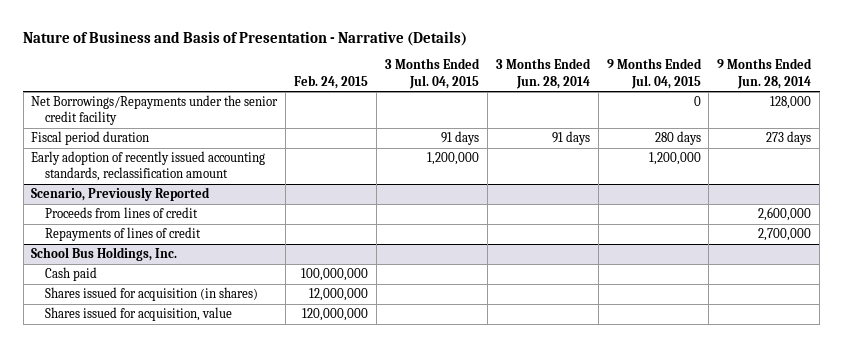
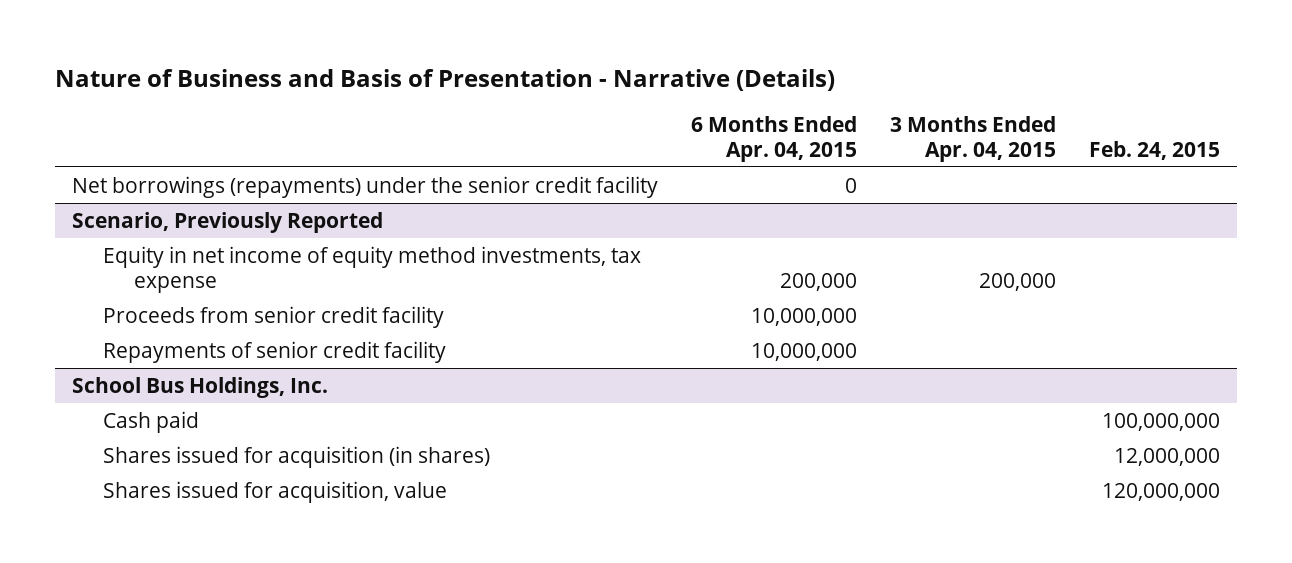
- | Feb. 24, 2015 | 3 Months Ended Jul. 04, 2015 | 3 Months Ended Jun. 28, 2014 | 9 Months Ended Jul. 04, 2015 | 9 Months Ended Jun. 28, 2014
+ | 6 Months Ended Apr. 04, 2015 | 3 Months Ended Apr. 04, 2015 | Feb. 24, 2015
- Net Borrowings/Repayments under the senior credit facility | | | | 0 | 128,000
- Fiscal period duration | | 91 days | 91 days | 280 days | 273 days
- Early adoption of recently issued accounting standards, reclassification amount | | 1,200,000 | | 1,200,000 |
+ Net borrowings (repayments) under the senior credit facility | 0 | |
@ Scenario, Previously Reported
- Proceeds from lines of credit | | | | | 2,600,000
- Repayments of lines of credit | | | | | 2,700,000
+ Equity in net income of equity method investments, tax expense | 200,000 | 200,000 |
+ Proceeds from senior credit facility | 10,000,000 | |
+ Repayments of senior credit facility | 10,000,000 | |

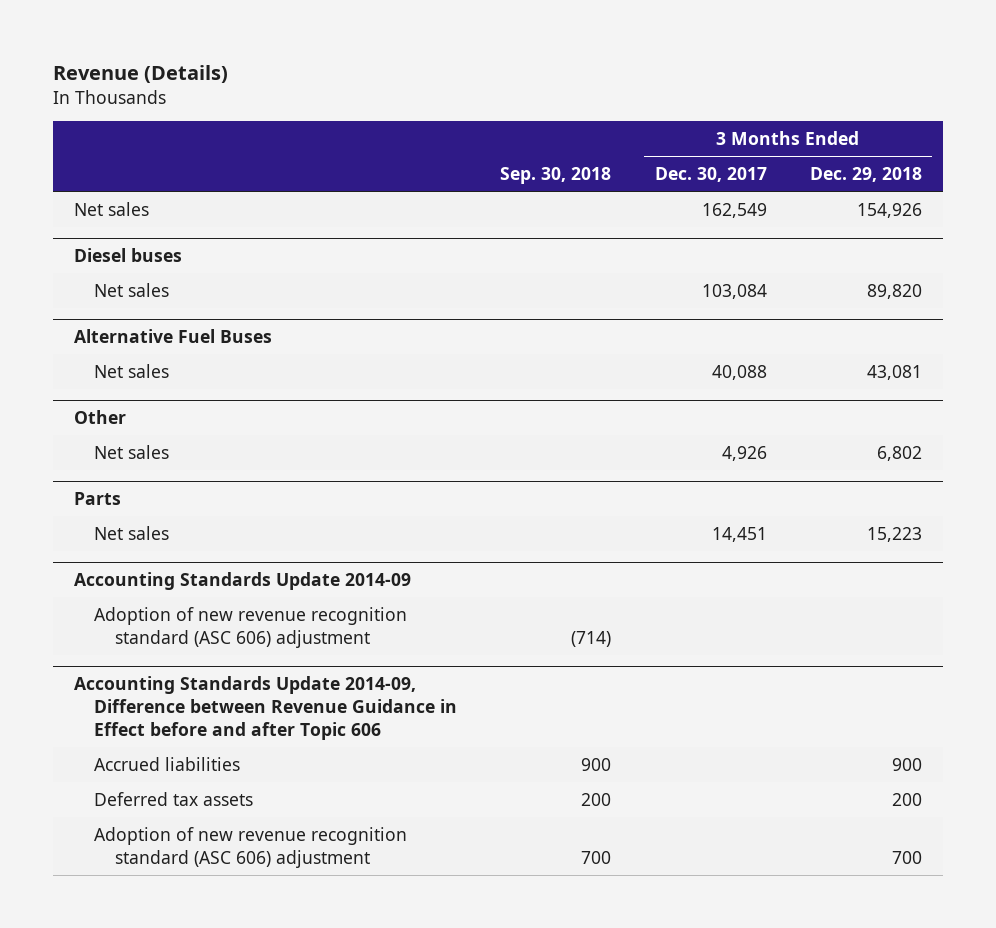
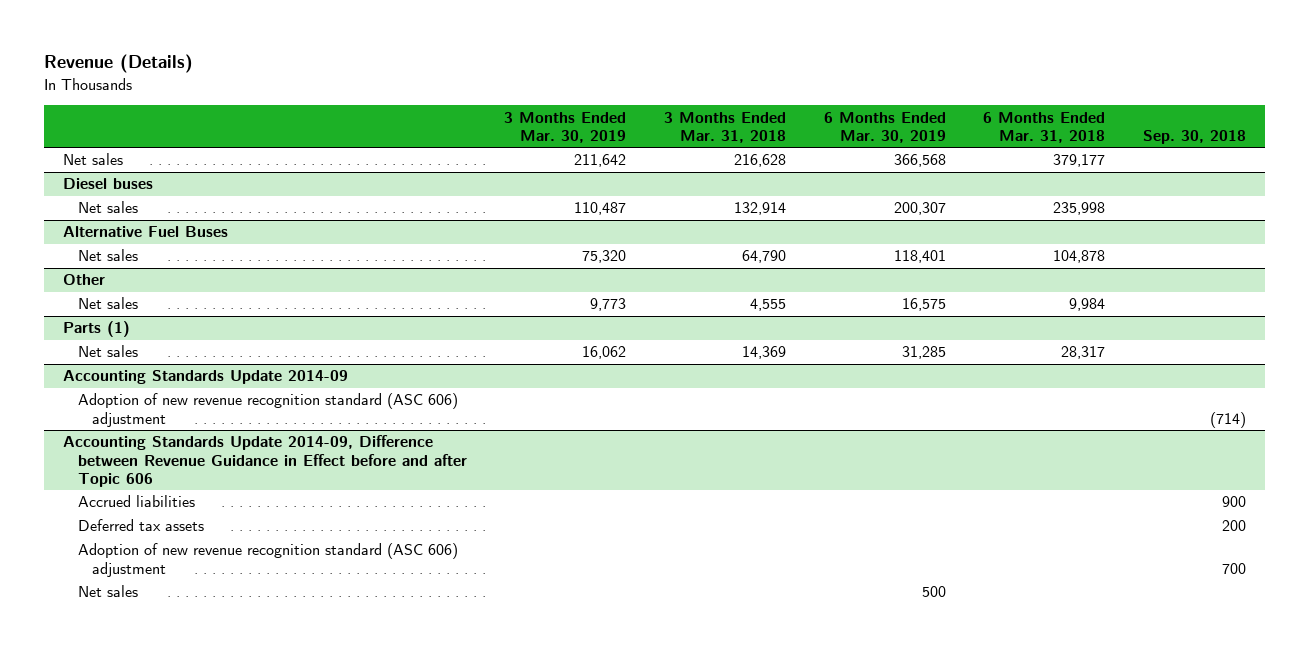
- | Sep. 30, 2018 | 3 Months Ended Dec. 30, 2017 | 3 Months Ended Dec. 29, 2018
+ | 3 Months Ended Mar. 30, 2019 | 3 Months Ended Mar. 31, 2018 | 6 Months Ended Mar. 30, 2019 | 6 Months Ended Mar. 31, 2018 | Sep. 30, 2018
- Parts
+ Parts (1)
@ Accounting Standards Update 2014-09, Difference between Revenue Guidance in Effect before and after Topic 606
+ Net sales | | | 500 | |

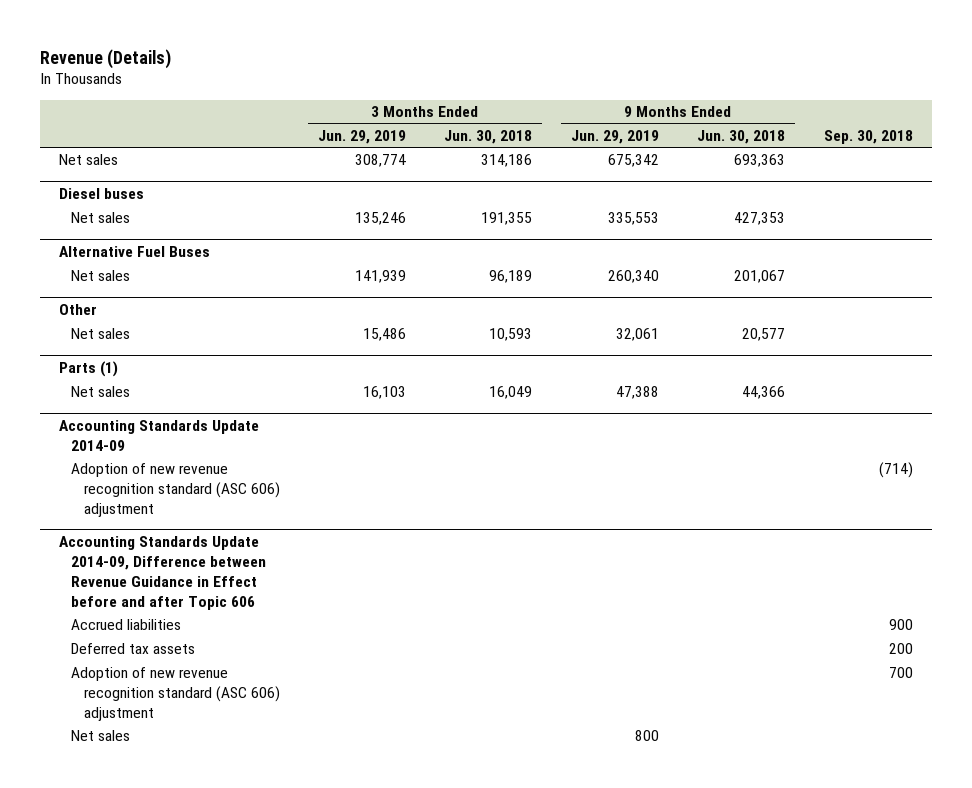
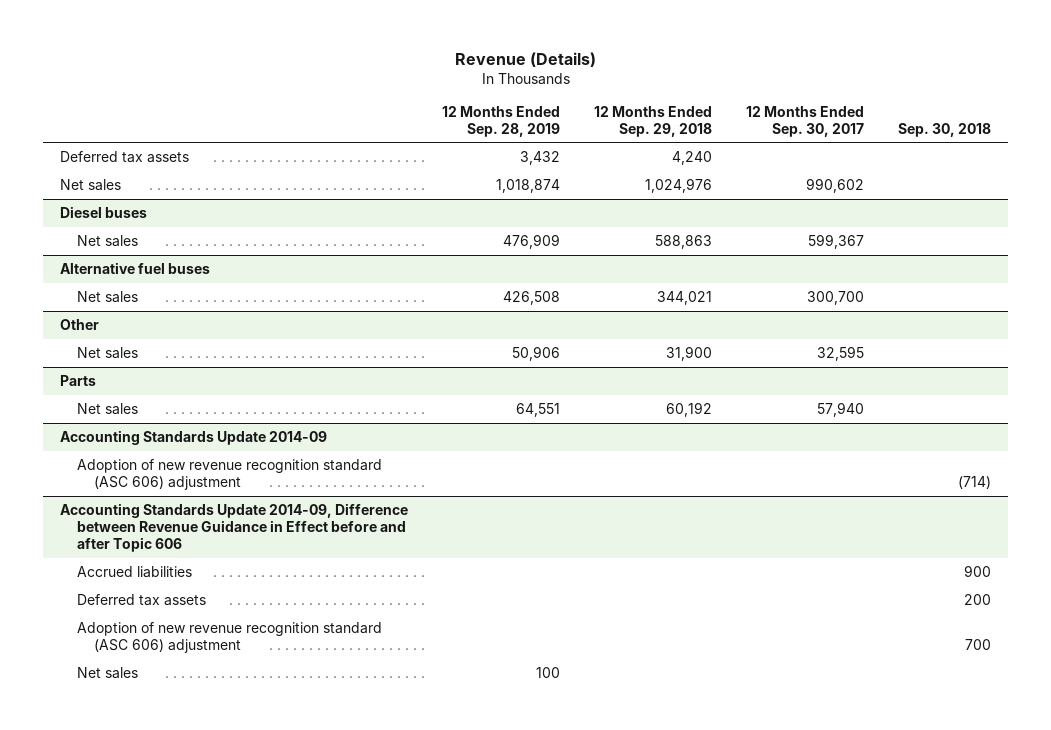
- | 3 Months Ended Jun. 29, 2019 | 3 Months Ended Jun. 30, 2018 | 9 Months Ended Jun. 29, 2019 | 9 Months Ended Jun. 30, 2018 | Sep. 30, 2018
+ | 12 Months Ended Sep. 28, 2019 | 12 Months Ended Sep. 29, 2018 | 12 Months Ended Sep. 30, 2017 | Sep. 30, 2018
+ Deferred tax assets | 3,432 | 4,240 | |
- Alternative Fuel Buses
+ Alternative fuel buses
- Parts (1)
+ Parts

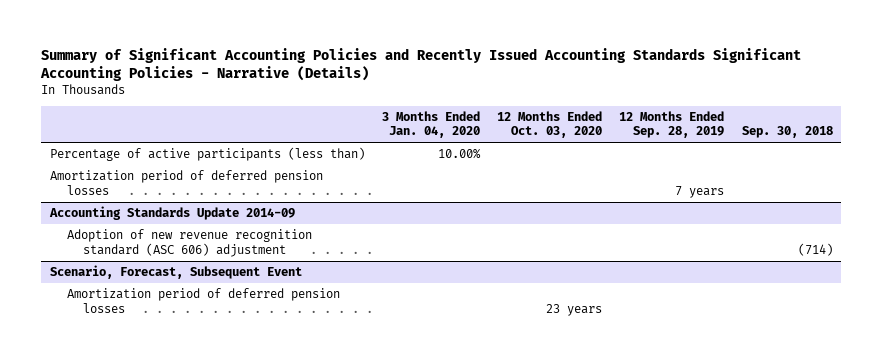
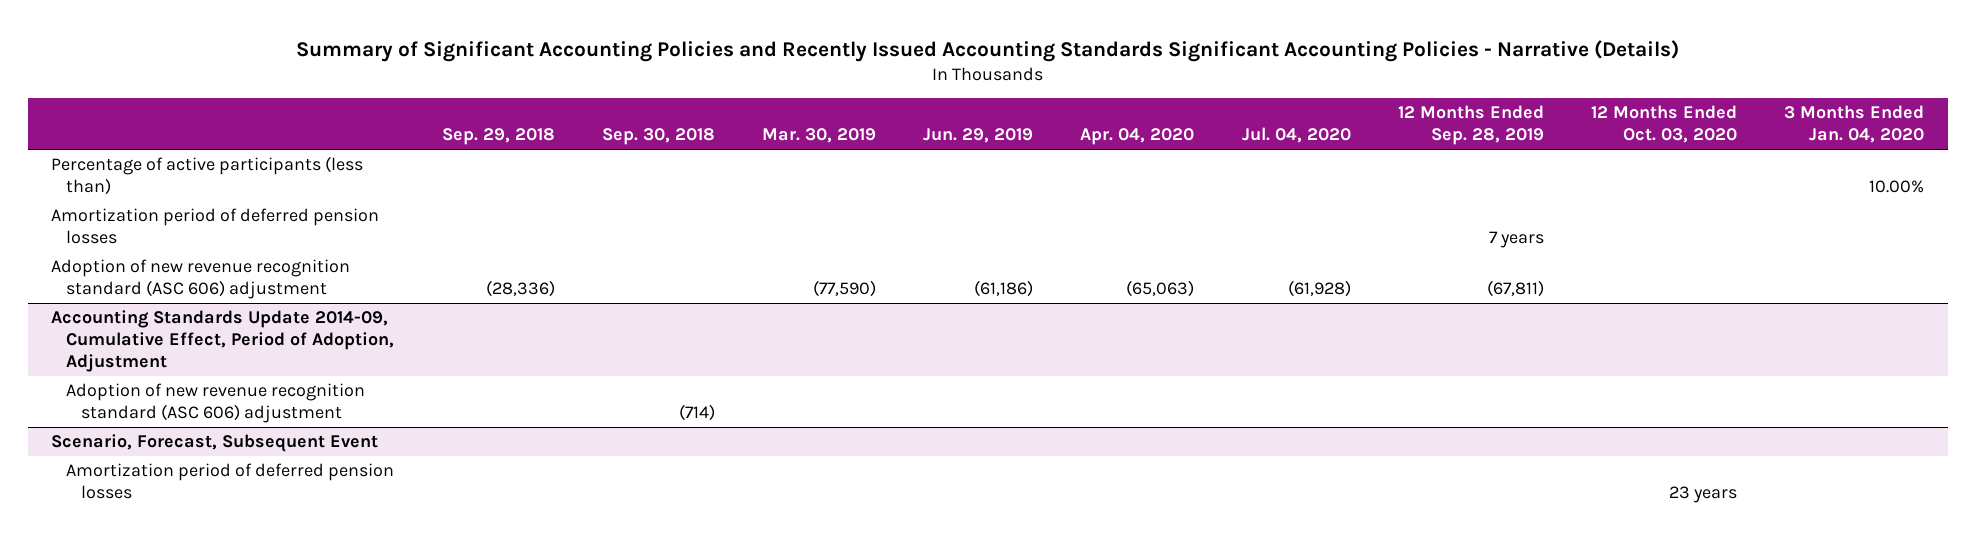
- | 3 Months Ended Jan. 04, 2020 | 12 Months Ended Oct. 03, 2020 | 12 Months Ended Sep. 28, 2019 | Sep. 30, 2018
+ | Sep. 29, 2018 | Sep. 30, 2018 | Mar. 30, 2019 | Jun. 29, 2019 | Apr. 04, 2020 | Jul. 04, 2020 | 12 Months Ended Sep. 28, 2019 | 12 Months Ended Oct. 03, 2020 | 3 Months Ended Jan. 04, 2020
- Accounting Standards Update 2014-09
+ Adoption of new revenue recognition standard (ASC 606) adjustment | (28,336) | | (77,590) | (61,186) | (65,063) | (61,928) | (67,811) | |
+ Accounting Standards Update 2014-09, Cumulative Effect, Period of Adoption, Adjustment

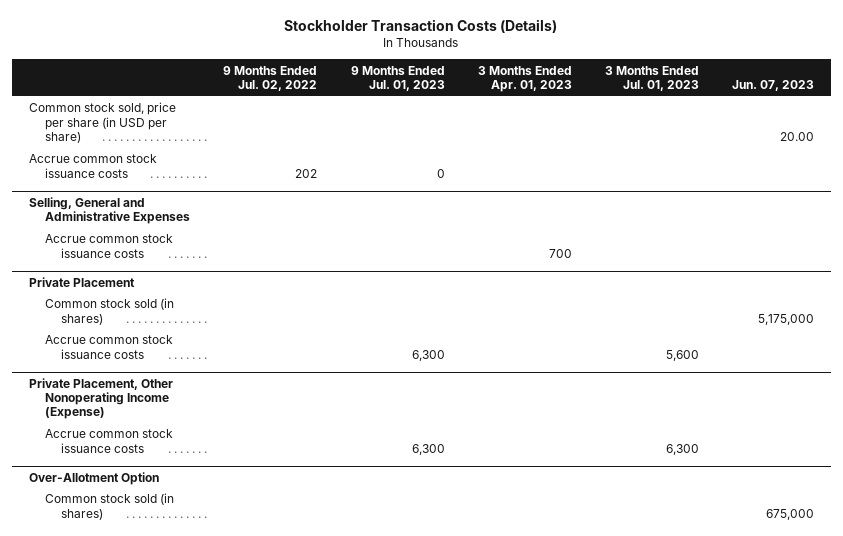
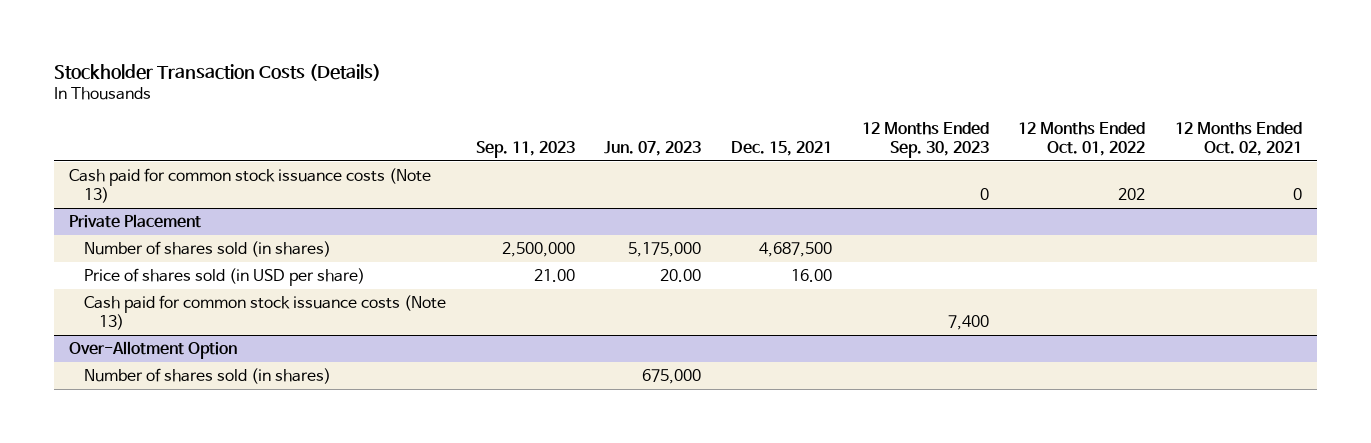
- | 9 Months Ended Jul. 02, 2022 | 9 Months Ended Jul. 01, 2023 | 3 Months Ended Apr. 01, 2023 | 3 Months Ended Jul. 01, 2023 | Jun. 07, 2023
+ | Sep. 11, 2023 | Jun. 07, 2023 | Dec. 15, 2021 | 12 Months Ended Sep. 30, 2023 | 12 Months Ended Oct. 01, 2022 | 12 Months Ended Oct. 02, 2021
- Common stock sold, price per share (in USD per share) | | | | | 20.00
- Accrue common stock issuance costs | 202 | 0 | | |
- Selling, General and Administrative Expenses
- Accrue common stock issuance costs | | | 700 | |
+ Cash paid for common stock issuance costs (Note 13) | | | | 0 | 202 | 0
@ Private Placement
- Common stock sold (in shares) | | | | | 5,175,000
- Accrue common stock issuance costs | | 6,300 | | 5,600 |
- Private Placement, Other Nonoperating Income (Expense)
- Accrue common stock issuance costs | | 6,300 | | 6,300 |
@ Private Placement
+ Number of shares sold (in shares) | 2,500,000 | 5,175,000 | 4,687,500 | | |
+ Price of shares sold (in USD per share) | 21.00 | 20.00 | 16.00 | | |
+ Cash paid for common stock issuance costs (Note 13) | | | | 7,400 | |
@ Over-Allotment Option
- Common stock sold (in shares) | | | | | 675,000
+ Number of shares sold (in shares) | | 675,000 | | | |

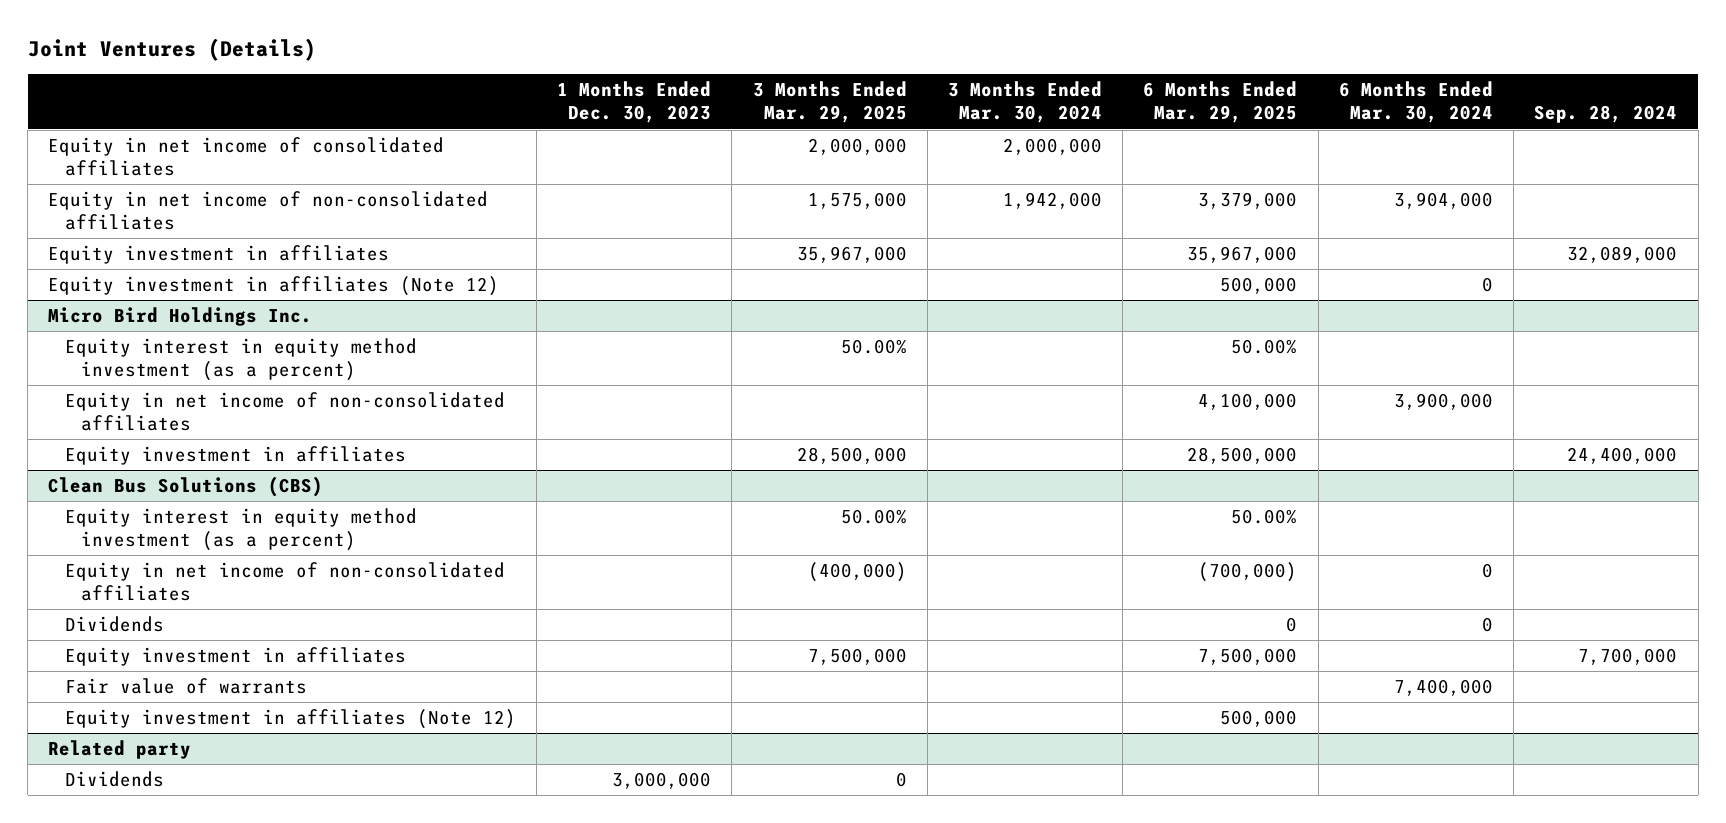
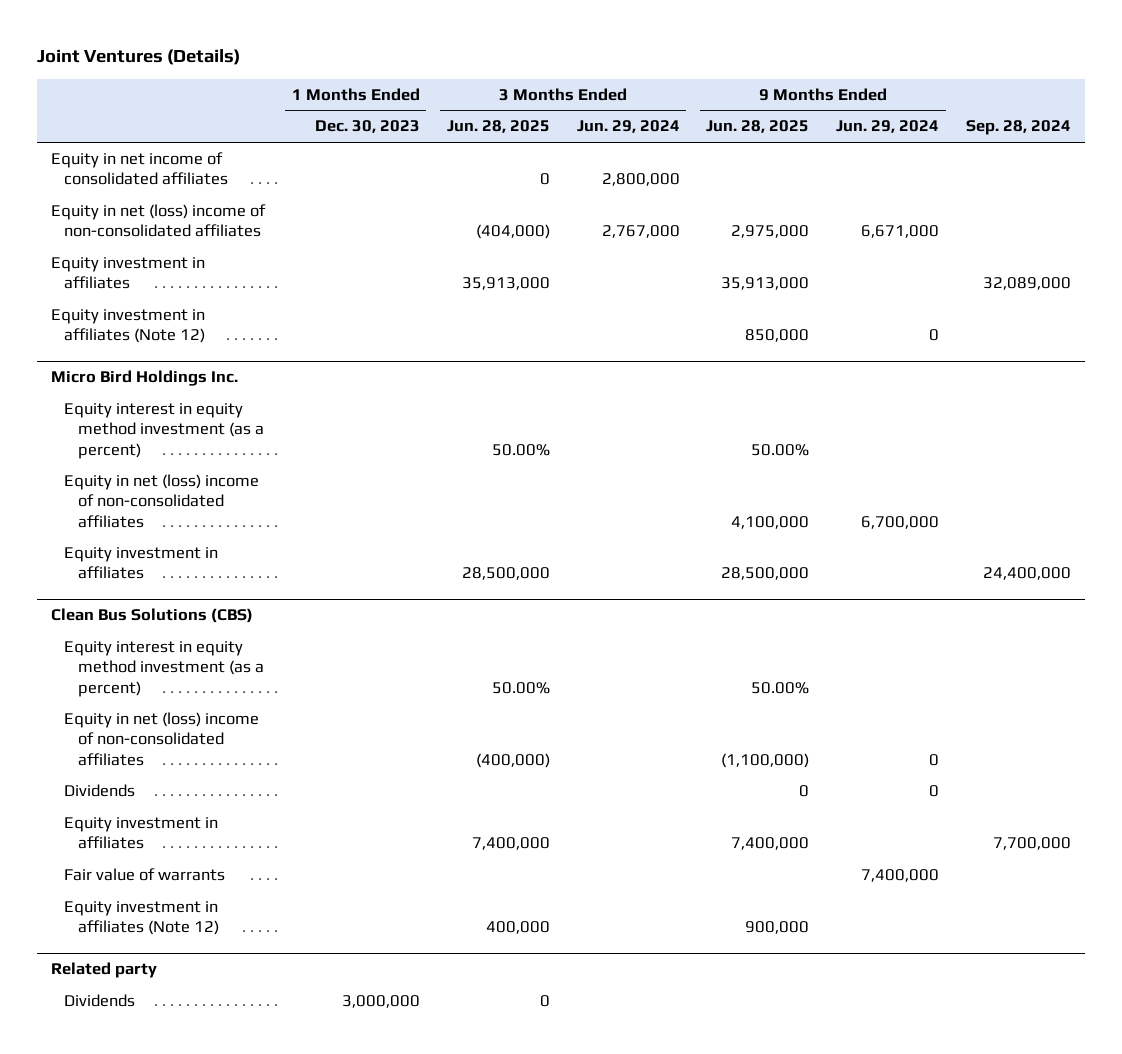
- | 1 Months Ended Dec. 30, 2023 | 3 Months Ended Mar. 29, 2025 | 3 Months Ended Mar. 30, 2024 | 6 Months Ended Mar. 29, 2025 | 6 Months Ended Mar. 30, 2024 | Sep. 28, 2024
+ | 1 Months Ended Dec. 30, 2023 | 3 Months Ended Jun. 28, 2025 | 3 Months Ended Jun. 29, 2024 | 9 Months Ended Jun. 28, 2025 | 9 Months Ended Jun. 29, 2024 | Sep. 28, 2024
- Equity in net income of non-consolidated affiliates | | 1,575,000 | 1,942,000 | 3,379,000 | 3,904,000 |
+ Equity in net (loss) income of non-consolidated affiliates | | (404,000) | 2,767,000 | 2,975,000 | 6,671,000 |
@ Micro Bird Holdings Inc.
- Equity in net income of non-consolidated affiliates | | | | 4,100,000 | 3,900,000 |
+ Equity in net (loss) income of non-consolidated affiliates | | | | 4,100,000 | 6,700,000 |
@ Clean Bus Solutions (CBS)
- Equity in net income of non-consolidated affiliates | | (400,000) | | (700,000) | 0 |
+ Equity in net (loss) income of non-consolidated affiliates | | (400,000) | | (1,100,000) | 0 |

